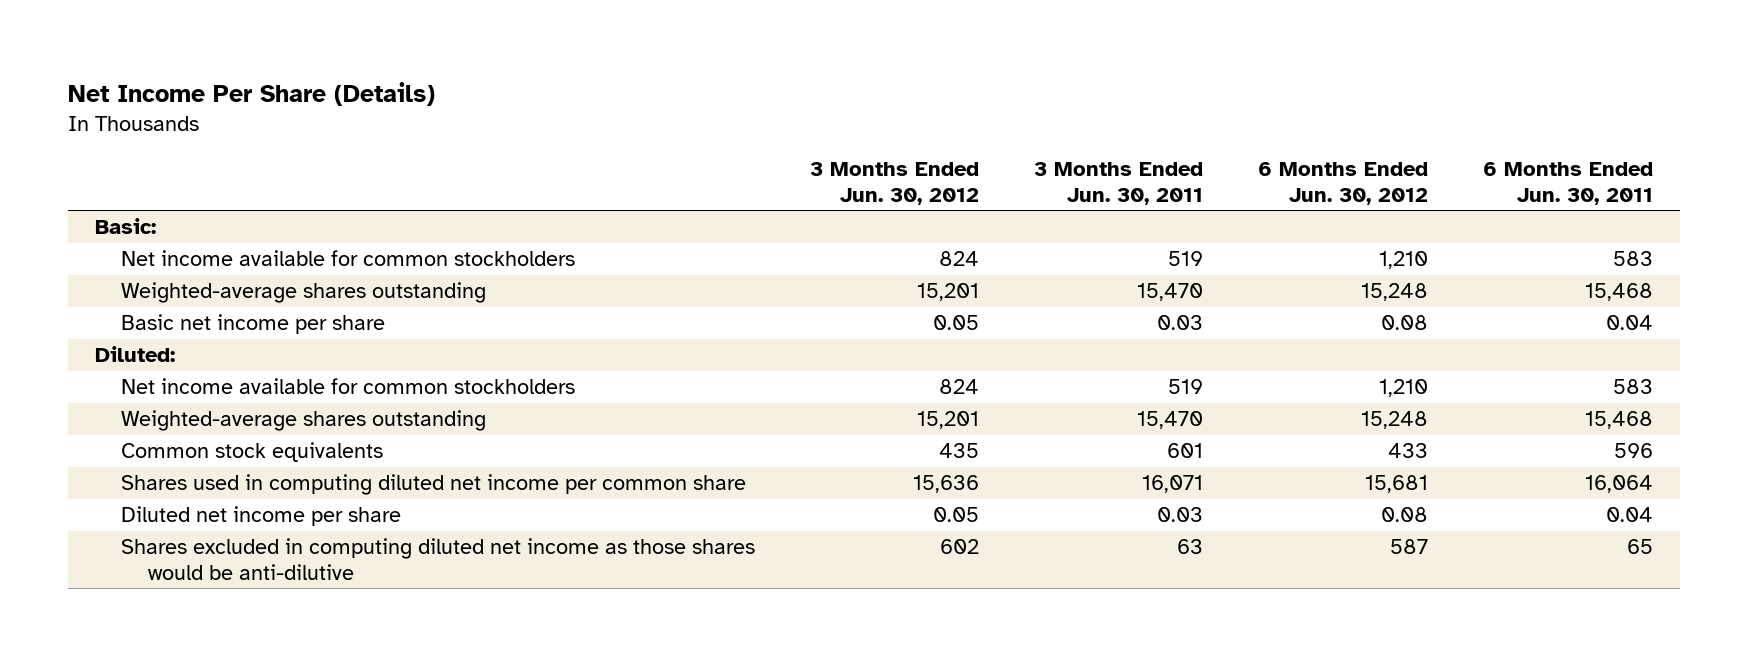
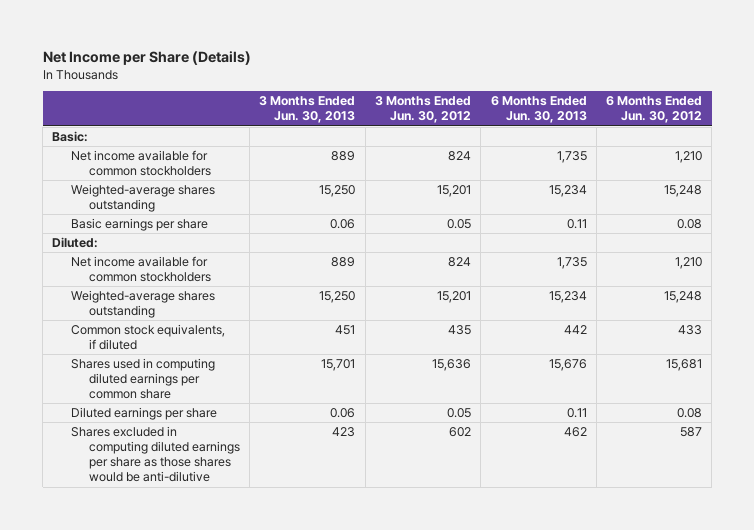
- Net Income Per Share (Details)
+ Net Income per Share (Details)
- | 3 Months Ended Jun. 30, 2012 | 3 Months Ended Jun. 30, 2011 | 6 Months Ended Jun. 30, 2012 | 6 Months Ended Jun. 30, 2011
+ | 3 Months Ended Jun. 30, 2013 | 3 Months Ended Jun. 30, 2012 | 6 Months Ended Jun. 30, 2013 | 6 Months Ended Jun. 30, 2012
- Basic net income per share | 0.05 | 0.03 | 0.08 | 0.04
+ Basic earnings per share | 0.06 | 0.05 | 0.11 | 0.08
- Common stock equivalents | 435 | 601 | 433 | 596
- Shares used in computing diluted net income per common share | 15,636 | 16,071 | 15,681 | 16,064
- Diluted net income per share | 0.05 | 0.03 | 0.08 | 0.04
- Shares excluded in computing diluted net income as those shares would be anti-dilutive | 602 | 63 | 587 | 65
+ Common stock equivalents, if diluted | 451 | 435 | 442 | 433
+ Shares used in computing diluted earnings per common share | 15,701 | 15,636 | 15,676 | 15,681
+ Diluted earnings per share | 0.06 | 0.05 | 0.11 | 0.08
+ Shares excluded in computing diluted earnings per share as those shares would be anti-dilutive | 423 | 602 | 462 | 587

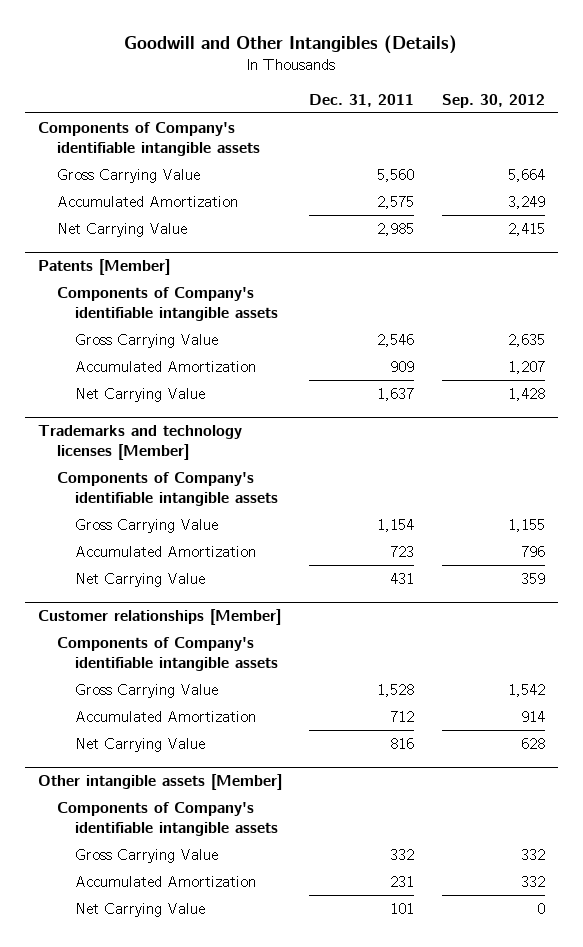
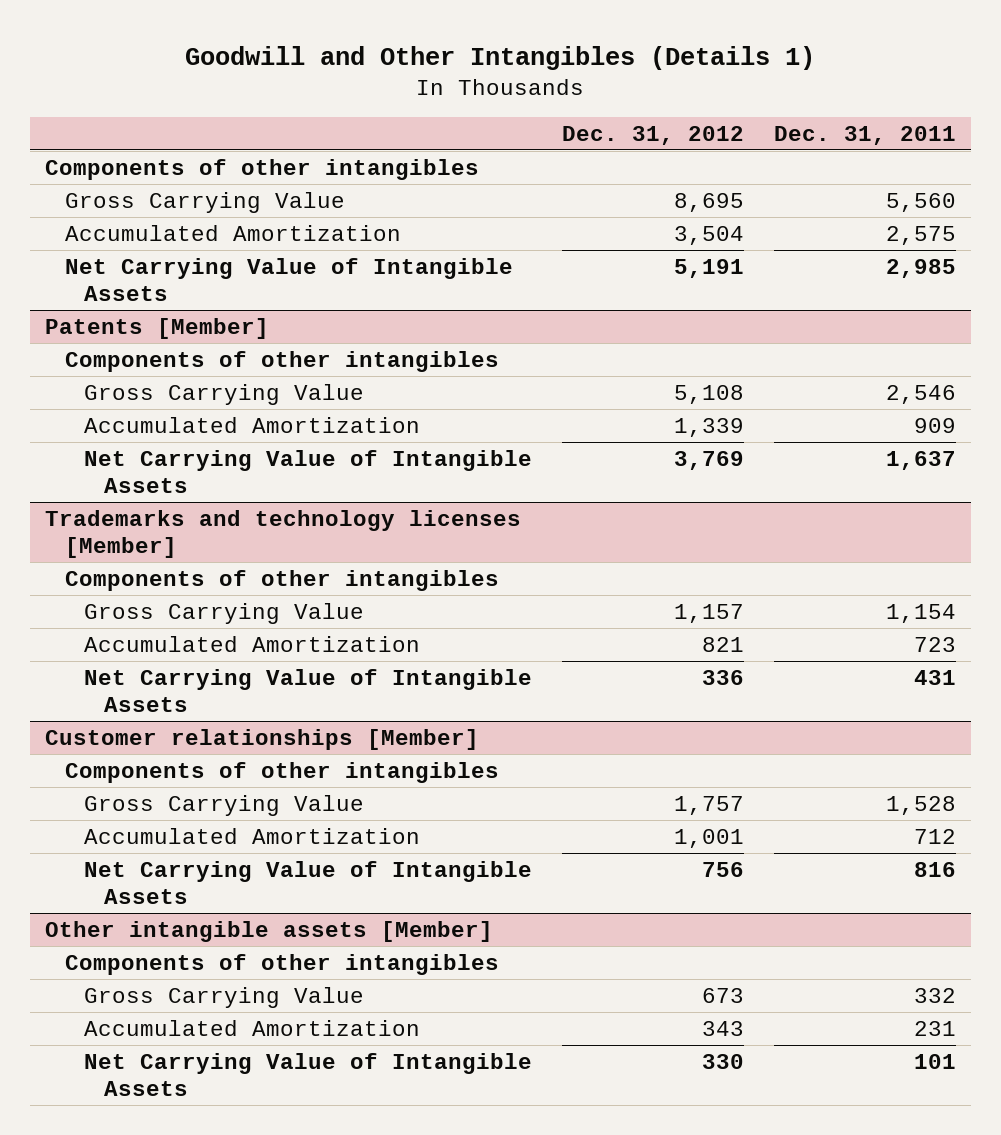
- Goodwill and Other Intangibles (Details)
+ Goodwill and Other Intangibles (Details 1)
- | Dec. 31, 2011 | Sep. 30, 2012
+ | Dec. 31, 2012 | Dec. 31, 2011
- Components of Company's identifiable intangible assets
+ Components of other intangibles
- Net Carrying Value | 2,985 | 2,415
+ Net Carrying Value of Intangible Assets | 5,191 | 2,985
@ Patents [Member]
- Components of Company's identifiable intangible assets
+ Components of other intangibles
- Net Carrying Value | 1,637 | 1,428
+ Net Carrying Value of Intangible Assets | 3,769 | 1,637
@ Trademarks and technology licenses [Member]
- Components of Company's identifiable intangible assets
+ Components of other intangibles
- Net Carrying Value | 431 | 359
+ Net Carrying Value of Intangible Assets | 336 | 431
@ Customer relationships [Member]
- Components of Company's identifiable intangible assets
+ Components of other intangibles
- Net Carrying Value | 816 | 628
+ Net Carrying Value of Intangible Assets | 756 | 816
@ Other intangible assets [Member]
- Components of Company's identifiable intangible assets
+ Components of other intangibles
- Net Carrying Value | 101 | 0
+ Net Carrying Value of Intangible Assets | 330 | 101

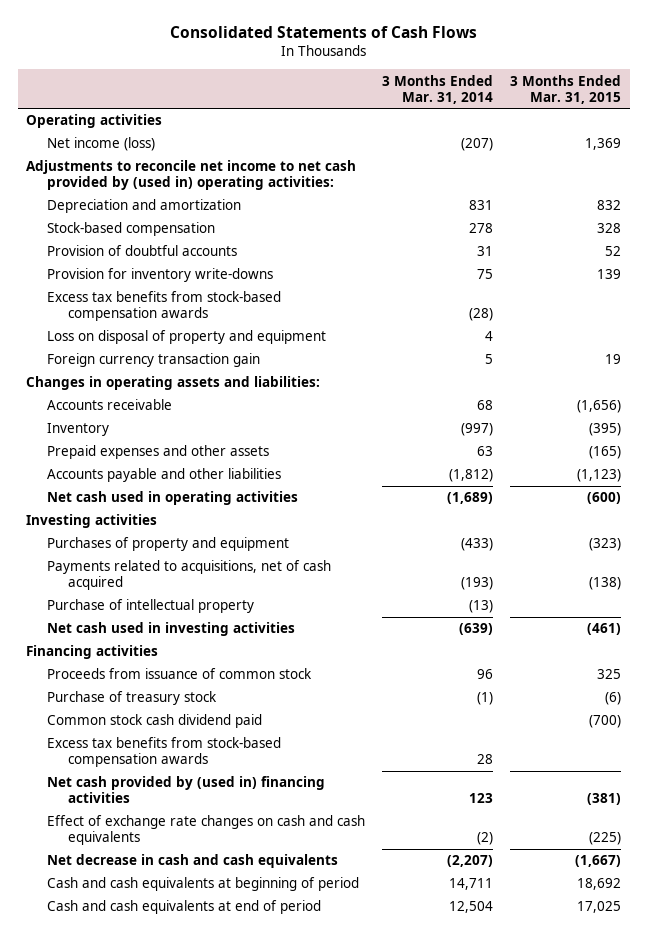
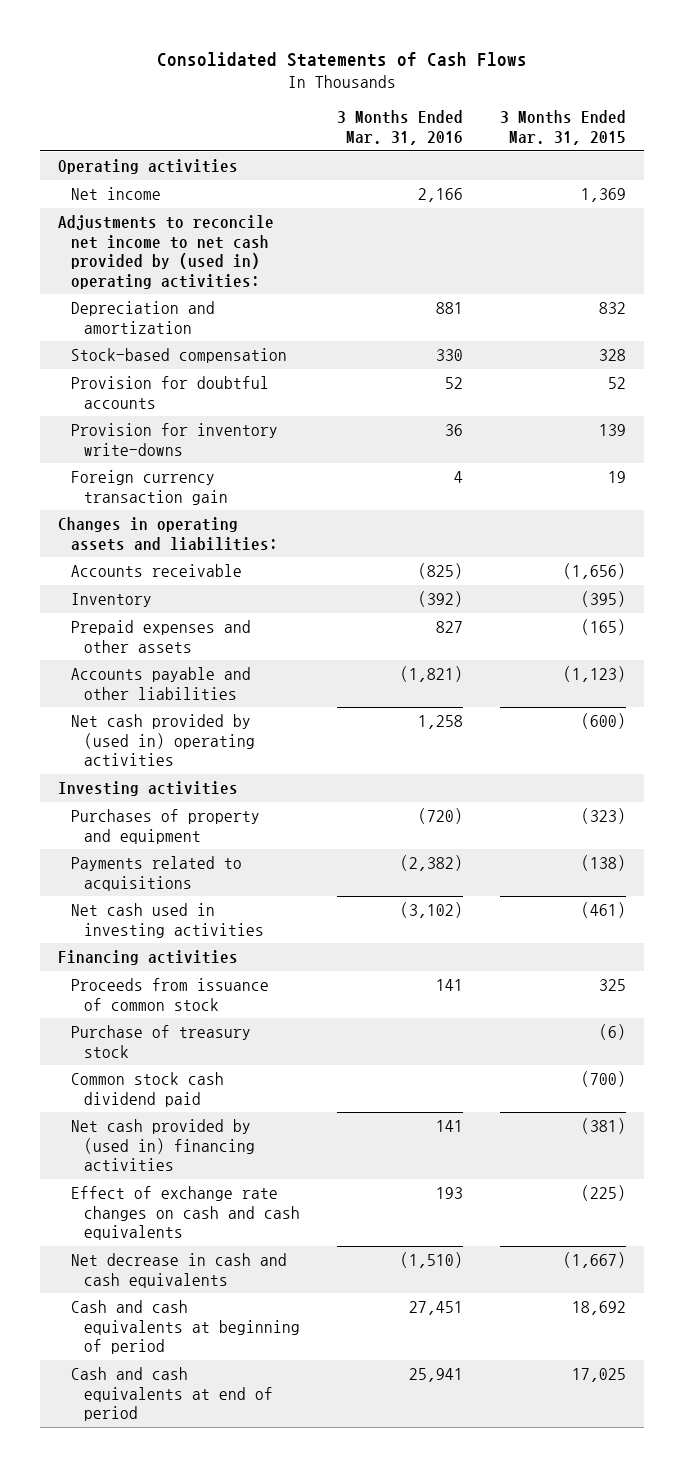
- | 3 Months Ended Mar. 31, 2014 | 3 Months Ended Mar. 31, 2015
+ | 3 Months Ended Mar. 31, 2016 | 3 Months Ended Mar. 31, 2015
- Net income (loss) | (207) | 1,369
+ Net income | 2,166 | 1,369
- Provision of doubtful accounts | 31 | 52
+ Provision for doubtful accounts | 52 | 52
- Excess tax benefits from stock-based compensation awards | (28) |
- Loss on disposal of property and equipment | 4 |
- Net cash used in operating activities | (1,689) | (600)
+ Net cash provided by (used in) operating activities | 1,258 | (600)
- Payments related to acquisitions, net of cash acquired | (193) | (138)
- Purchase of intellectual property | (13) |
+ Payments related to acquisitions | (2,382) | (138)
- Excess tax benefits from stock-based compensation awards | 28 |

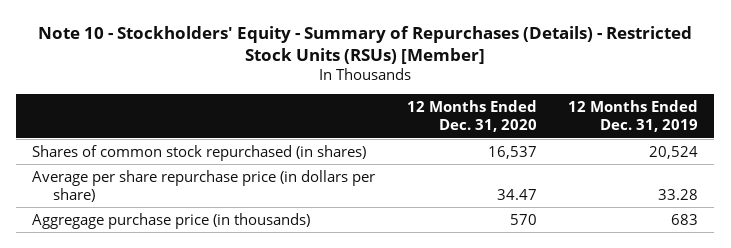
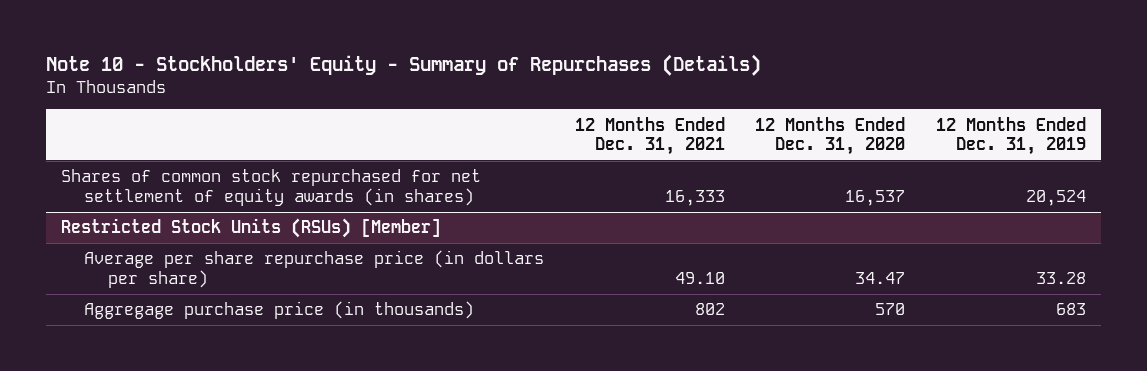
- Note 10 - Stockholders' Equity - Summary of Repurchases (Details) - Restricted Stock Units (RSUs) [Member]
+ Note 10 - Stockholders' Equity - Summary of Repurchases (Details)
- | 12 Months Ended Dec. 31, 2020 | 12 Months Ended Dec. 31, 2019
+ | 12 Months Ended Dec. 31, 2021 | 12 Months Ended Dec. 31, 2020 | 12 Months Ended Dec. 31, 2019
- Shares of common stock repurchased (in shares) | 16,537 | 20,524
+ Shares of common stock repurchased for net settlement of equity awards (in shares) | 16,333 | 16,537 | 20,524
+ Restricted Stock Units (RSUs) [Member]

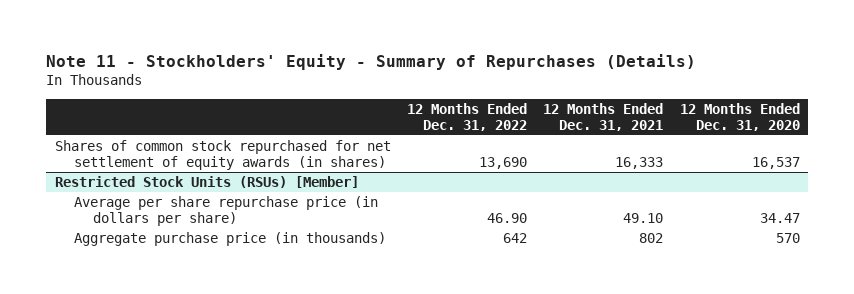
- Note 10 - Stockholders' Equity - Summary of Repurchases (Details)
+ Note 11 - Stockholders' Equity - Summary of Repurchases (Details)
- | 12 Months Ended Dec. 31, 2021 | 12 Months Ended Dec. 31, 2020 | 12 Months Ended Dec. 31, 2019
+ | 12 Months Ended Dec. 31, 2022 | 12 Months Ended Dec. 31, 2021 | 12 Months Ended Dec. 31, 2020
@ Restricted Stock Units (RSUs) [Member]
- Aggregage purchase price (in thousands) | 802 | 570 | 683
+ Aggregate purchase price (in thousands) | 642 | 802 | 570

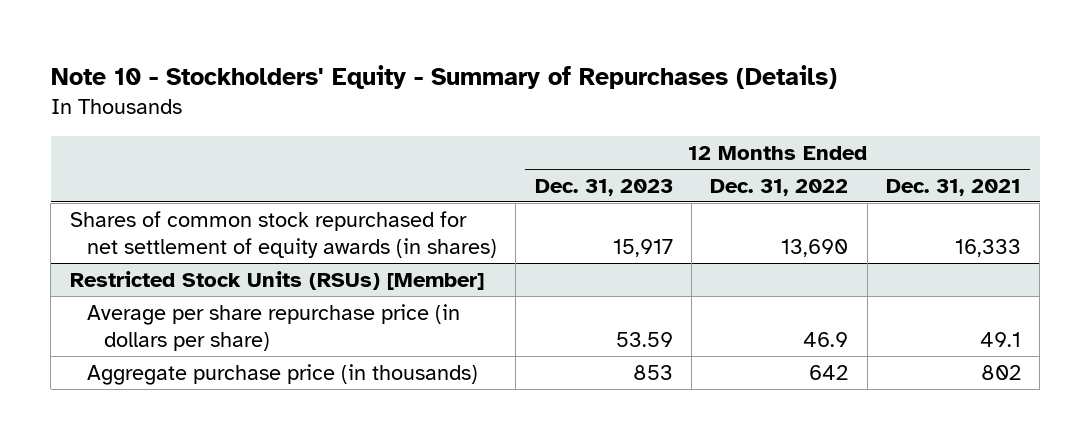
- Note 11 - Stockholders' Equity - Summary of Repurchases (Details)
+ Note 10 - Stockholders' Equity - Summary of Repurchases (Details)
- | 12 Months Ended Dec. 31, 2022 | 12 Months Ended Dec. 31, 2021 | 12 Months Ended Dec. 31, 2020
+ | 12 Months Ended Dec. 31, 2023 | 12 Months Ended Dec. 31, 2022 | 12 Months Ended Dec. 31, 2021
@ Restricted Stock Units (RSUs) [Member]
- Average per share repurchase price (in dollars per share) | 46.90 | 49.10 | 34.47
+ Average per share repurchase price (in dollars per share) | 53.59 | 46.9 | 49.1

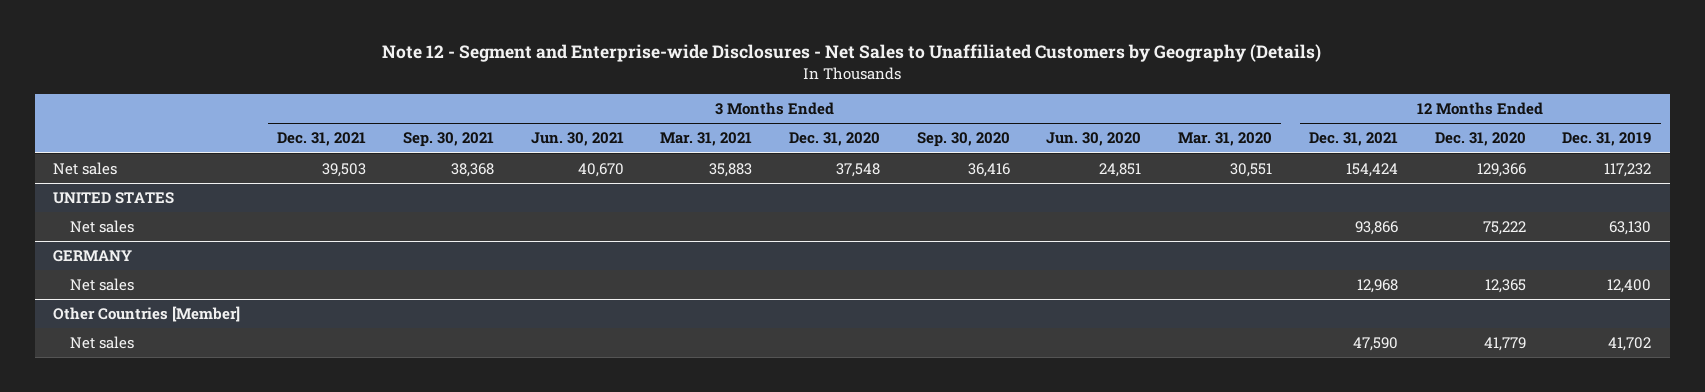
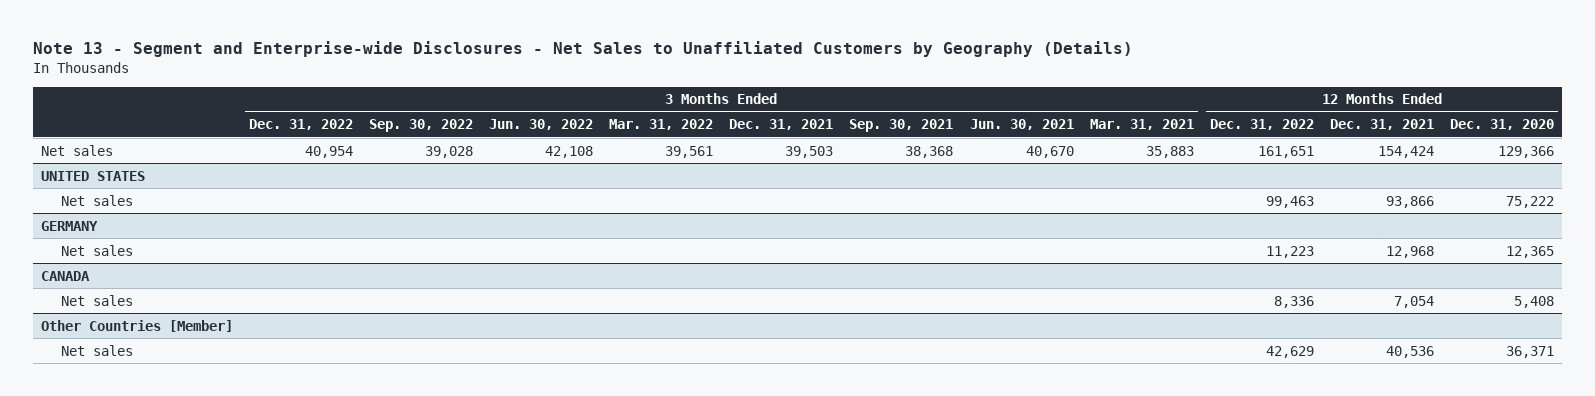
- Note 12 - Segment and Enterprise-wide Disclosures - Net Sales to Unaffiliated Customers by Geography (Details)
+ Note 13 - Segment and Enterprise-wide Disclosures - Net Sales to Unaffiliated Customers by Geography (Details)
- | 3 Months Ended Dec. 31, 2021 | 3 Months Ended Sep. 30, 2021 | 3 Months Ended Jun. 30, 2021 | 3 Months Ended Mar. 31, 2021 | 3 Months Ended Dec. 31, 2020 | 3 Months Ended Sep. 30, 2020 | 3 Months Ended Jun. 30, 2020 | 3 Months Ended Mar. 31, 2020 | 12 Months Ended Dec. 31, 2021 | 12 Months Ended Dec. 31, 2020 | 12 Months Ended Dec. 31, 2019
+ | 3 Months Ended Dec. 31, 2022 | 3 Months Ended Sep. 30, 2022 | 3 Months Ended Jun. 30, 2022 | 3 Months Ended Mar. 31, 2022 | 3 Months Ended Dec. 31, 2021 | 3 Months Ended Sep. 30, 2021 | 3 Months Ended Jun. 30, 2021 | 3 Months Ended Mar. 31, 2021 | 12 Months Ended Dec. 31, 2022 | 12 Months Ended Dec. 31, 2021 | 12 Months Ended Dec. 31, 2020
+ CANADA
+ Net sales | | | | | | | | | 8,336 | 7,054 | 5,408
@ Other Countries [Member]
- Net sales | | | | | | | | | 47,590 | 41,779 | 41,702
+ Net sales | | | | | | | | | 42,629 | 40,536 | 36,371

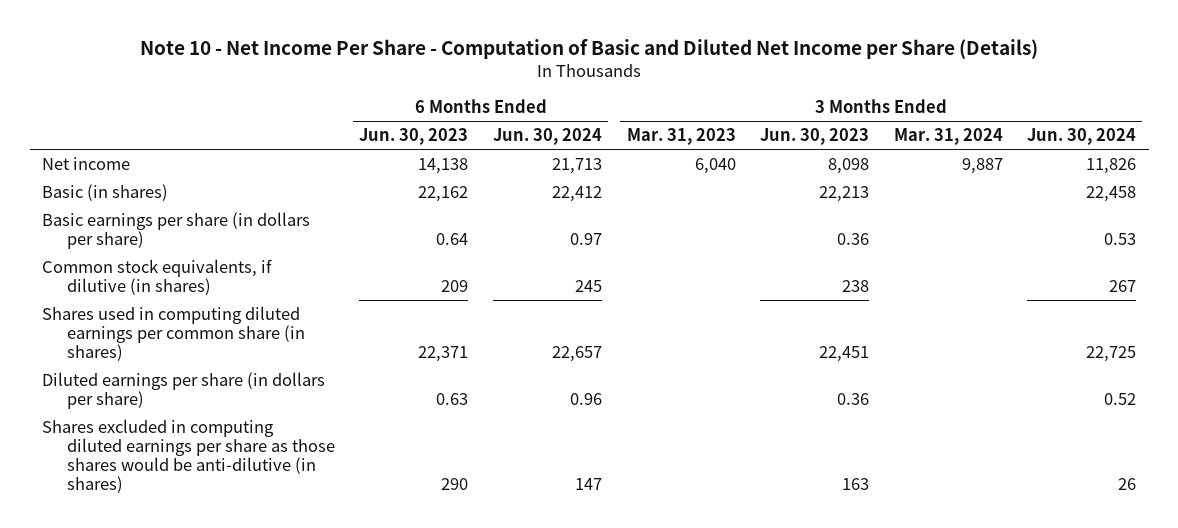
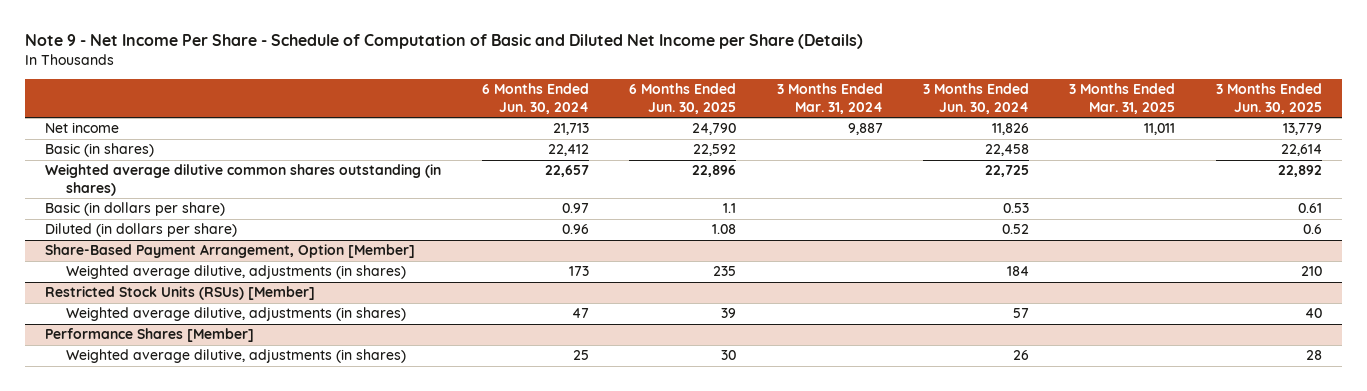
- Note 10 - Net Income Per Share - Computation of Basic and Diluted Net Income per Share (Details)
+ Note 9 - Net Income Per Share - Schedule of Computation of Basic and Diluted Net Income per Share (Details)
- | 6 Months Ended Jun. 30, 2023 | 6 Months Ended Jun. 30, 2024 | 3 Months Ended Mar. 31, 2023 | 3 Months Ended Jun. 30, 2023 | 3 Months Ended Mar. 31, 2024 | 3 Months Ended Jun. 30, 2024
+ | 6 Months Ended Jun. 30, 2024 | 6 Months Ended Jun. 30, 2025 | 3 Months Ended Mar. 31, 2024 | 3 Months Ended Jun. 30, 2024 | 3 Months Ended Mar. 31, 2025 | 3 Months Ended Jun. 30, 2025
- Basic earnings per share (in dollars per share) | 0.64 | 0.97 | | 0.36 | | 0.53
- Common stock equivalents, if dilutive (in shares) | 209 | 245 | | 238 | | 267
- Shares used in computing diluted earnings per common share (in shares) | 22,371 | 22,657 | | 22,451 | | 22,725
- Diluted earnings per share (in dollars per share) | 0.63 | 0.96 | | 0.36 | | 0.52
- Shares excluded in computing diluted earnings per share as those shares would be anti-dilutive (in shares) | 290 | 147 | | 163 | | 26
+ Weighted average dilutive common shares outstanding (in shares) | 22,657 | 22,896 | | 22,725 | | 22,892
+ Basic (in dollars per share) | 0.97 | 1.1 | | 0.53 | | 0.61
+ Diluted (in dollars per share) | 0.96 | 1.08 | | 0.52 | | 0.6
+ Share-Based Payment Arrangement, Option [Member]
+ Weighted average dilutive, adjustments (in shares) | 173 | 235 | | 184 | | 210
+ Restricted Stock Units (RSUs) [Member]
+ Weighted average dilutive, adjustments (in shares) | 47 | 39 | | 57 | | 40
+ Performance Shares [Member]
+ Weighted average dilutive, adjustments (in shares) | 25 | 30 | | 26 | | 28

